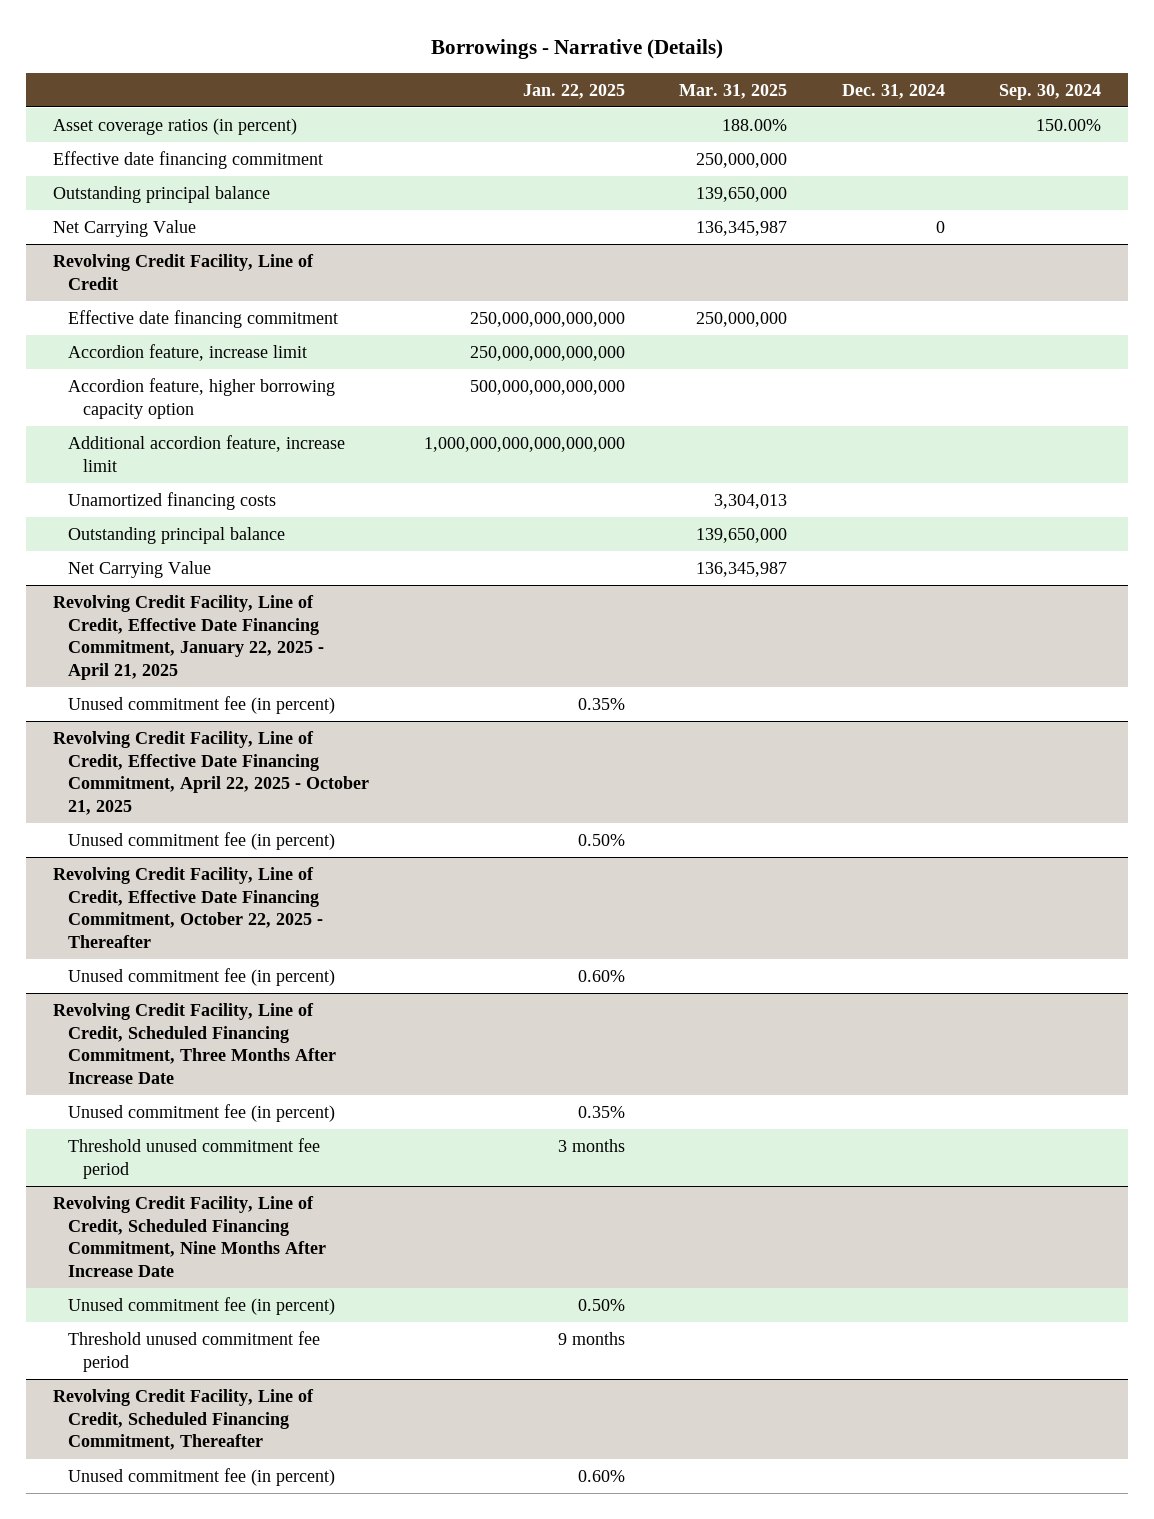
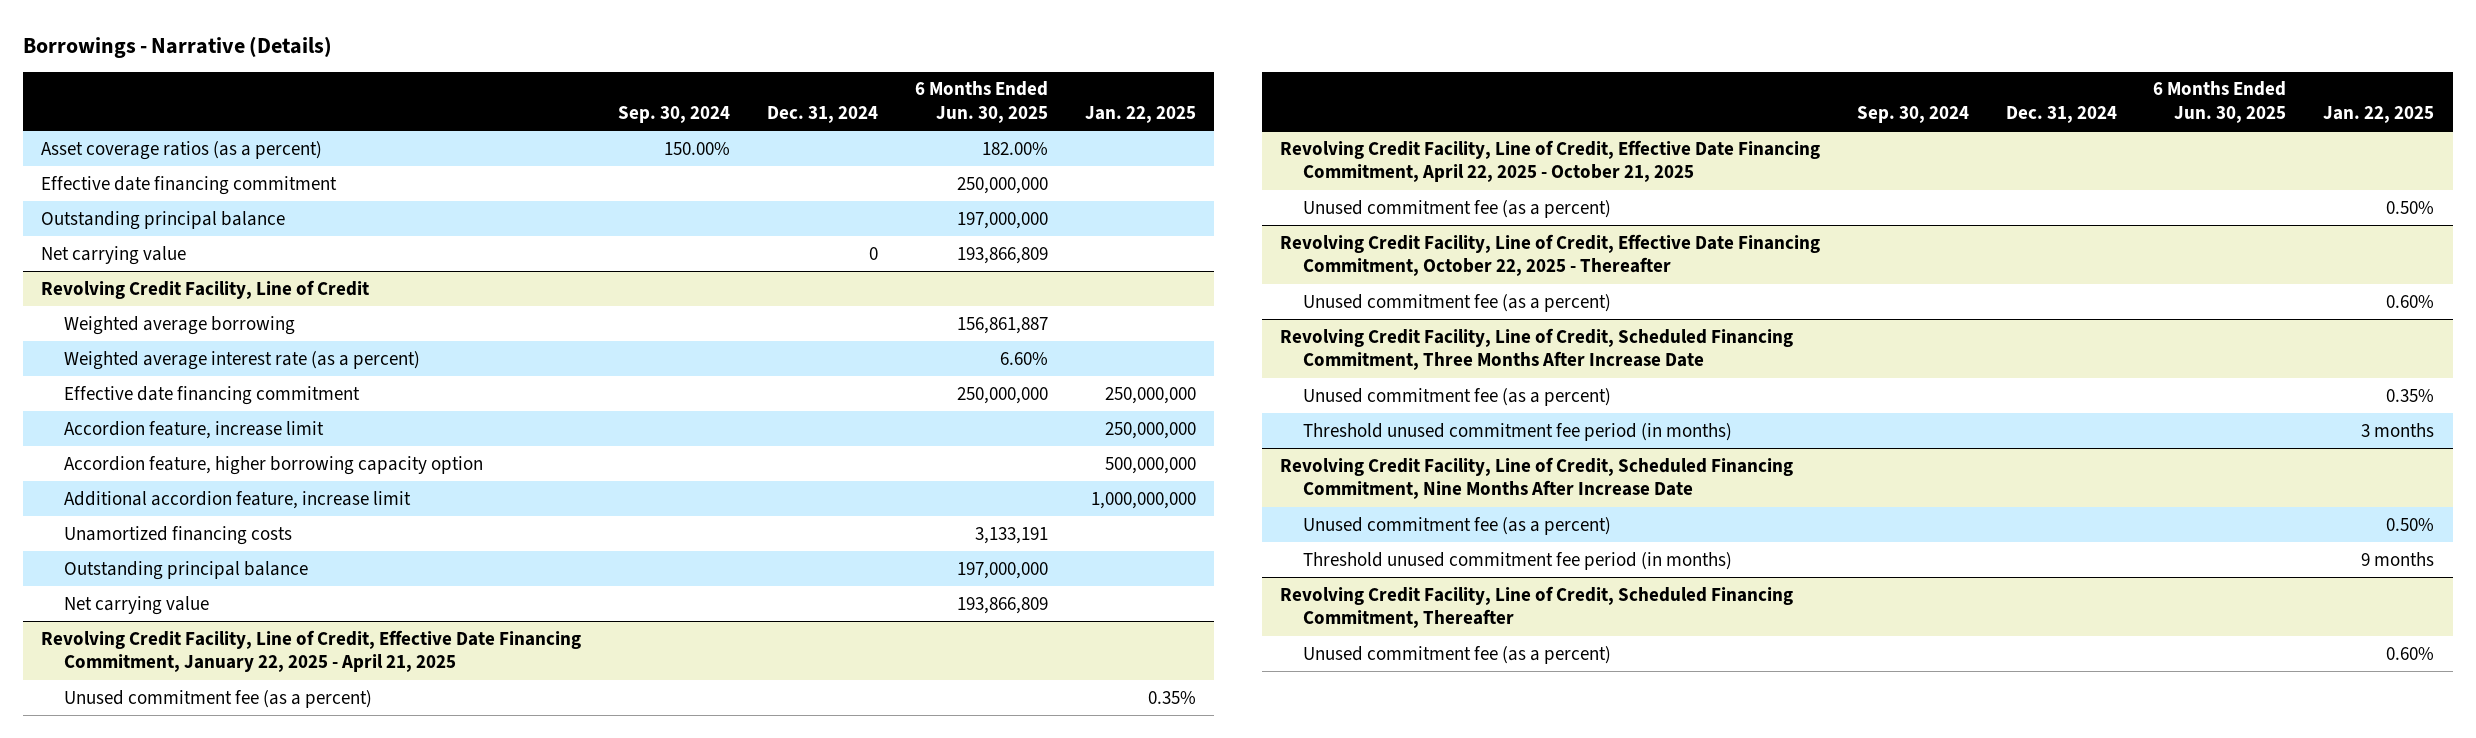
- | Jan. 22, 2025 | Mar. 31, 2025 | Dec. 31, 2024 | Sep. 30, 2024
+ | Sep. 30, 2024 | Dec. 31, 2024 | 6 Months Ended Jun. 30, 2025 | Jan. 22, 2025
- Asset coverage ratios (in percent) | | 188.00% | | 150.00%
+ Asset coverage ratios (as a percent) | 150.00% | | 182.00% |
- Net Carrying Value | | 136,345,987 | 0 |
+ Net carrying value | | 0 | 193,866,809 |
@ Revolving Credit Facility, Line of Credit
- Effective date financing commitment | 250,000,000,000,000 | 250,000,000 | |
- Accordion feature, increase limit | 250,000,000,000,000 | | |
- Accordion feature, higher borrowing capacity option | 500,000,000,000,000 | | |
- Additional accordion feature, increase limit | 1,000,000,000,000,000,000 | | |
+ Weighted average borrowing | | | 156,861,887 |
+ Weighted average interest rate (as a percent) | | | 6.60% |
+ Effective date financing commitment | | | 250,000,000 | 250,000,000
+ Accordion feature, increase limit | | | | 250,000,000
+ Accordion feature, higher borrowing capacity option | | | | 500,000,000
+ Additional accordion feature, increase limit | | | | 1,000,000,000
- Net Carrying Value | | 136,345,987 | |
+ Net carrying value | | | 193,866,809 |
@ Revolving Credit Facility, Line of Credit, Effective Date Financing Commitment, January 22, 2025 - April 21, 2025
- Unused commitment fee (in percent) | 0.35% | | |
+ Unused commitment fee (as a percent) | | | | 0.35%
@ Revolving Credit Facility, Line of Credit, Effective Date Financing Commitment, April 22, 2025 - October 21, 2025
- Unused commitment fee (in percent) | 0.50% | | |
+ Unused commitment fee (as a percent) | | | | 0.50%
@ Revolving Credit Facility, Line of Credit, Effective Date Financing Commitment, October 22, 2025 - Thereafter
- Unused commitment fee (in percent) | 0.60% | | |
+ Unused commitment fee (as a percent) | | | | 0.60%
@ Revolving Credit Facility, Line of Credit, Scheduled Financing Commitment, Three Months After Increase Date
- Unused commitment fee (in percent) | 0.35% | | |
- Threshold unused commitment fee period | 3 months | | |
+ Unused commitment fee (as a percent) | | | | 0.35%
+ Threshold unused commitment fee period (in months) | | | | 3 months
@ Revolving Credit Facility, Line of Credit, Scheduled Financing Commitment, Nine Months After Increase Date
- Unused commitment fee (in percent) | 0.50% | | |
- Threshold unused commitment fee period | 9 months | | |
+ Unused commitment fee (as a percent) | | | | 0.50%
+ Threshold unused commitment fee period (in months) | | | | 9 months
@ Revolving Credit Facility, Line of Credit, Scheduled Financing Commitment, Thereafter
- Unused commitment fee (in percent) | 0.60% | | |
+ Unused commitment fee (as a percent) | | | | 0.60%

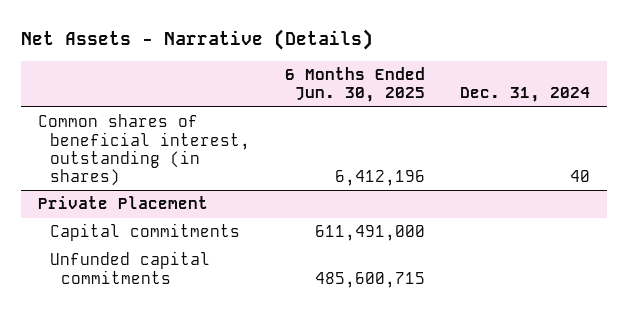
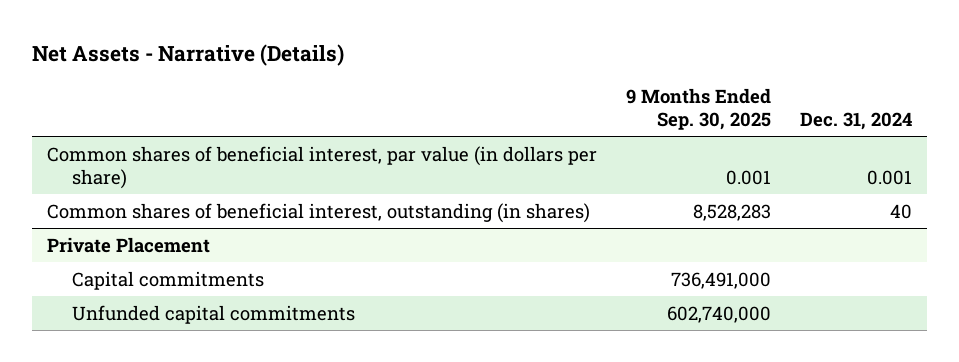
- | 6 Months Ended Jun. 30, 2025 | Dec. 31, 2024
+ | 9 Months Ended Sep. 30, 2025 | Dec. 31, 2024
+ Common shares of beneficial interest, par value (in dollars per share) | 0.001 | 0.001

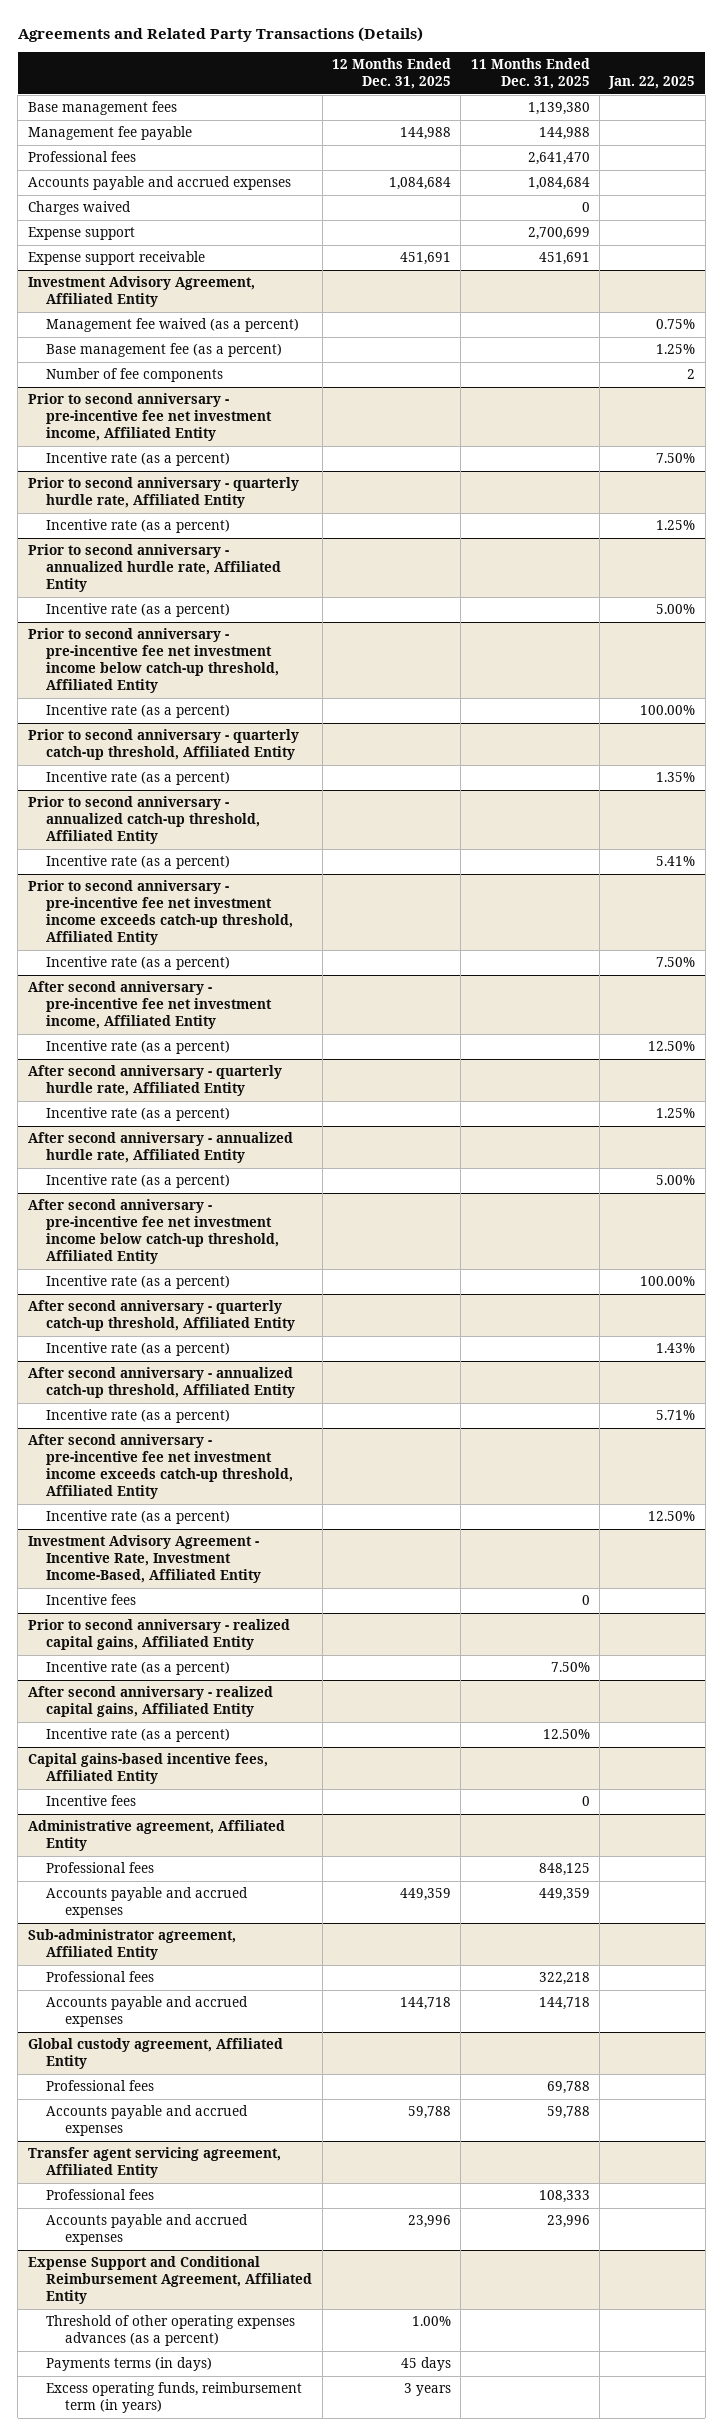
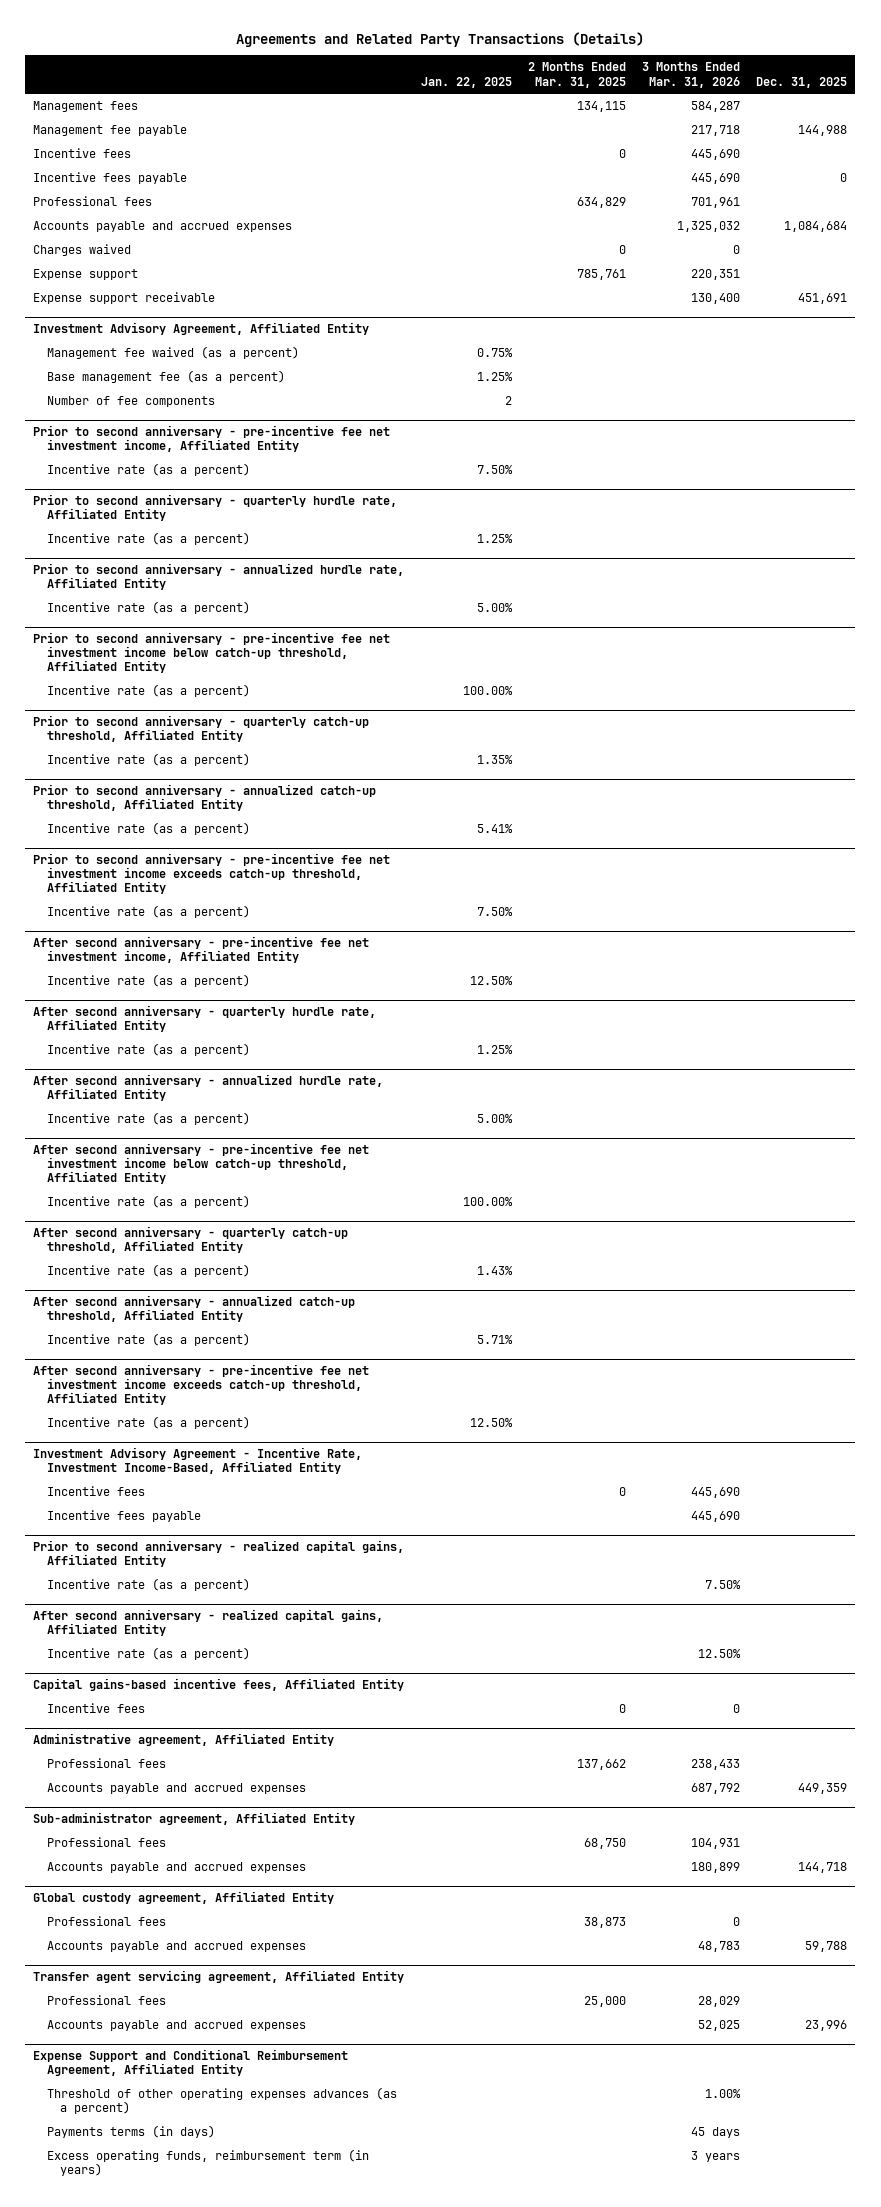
- | 12 Months Ended Dec. 31, 2025 | 11 Months Ended Dec. 31, 2025 | Jan. 22, 2025
+ | Jan. 22, 2025 | 2 Months Ended Mar. 31, 2025 | 3 Months Ended Mar. 31, 2026 | Dec. 31, 2025
- Base management fees | | 1,139,380 |
+ Management fees | | 134,115 | 584,287 |
+ Incentive fees | | 0 | 445,690 |
+ Incentive fees payable | | | 445,690 | 0
@ Investment Advisory Agreement - Incentive Rate, Investment Income-Based, Affiliated Entity
+ Incentive fees payable | | | 445,690 |

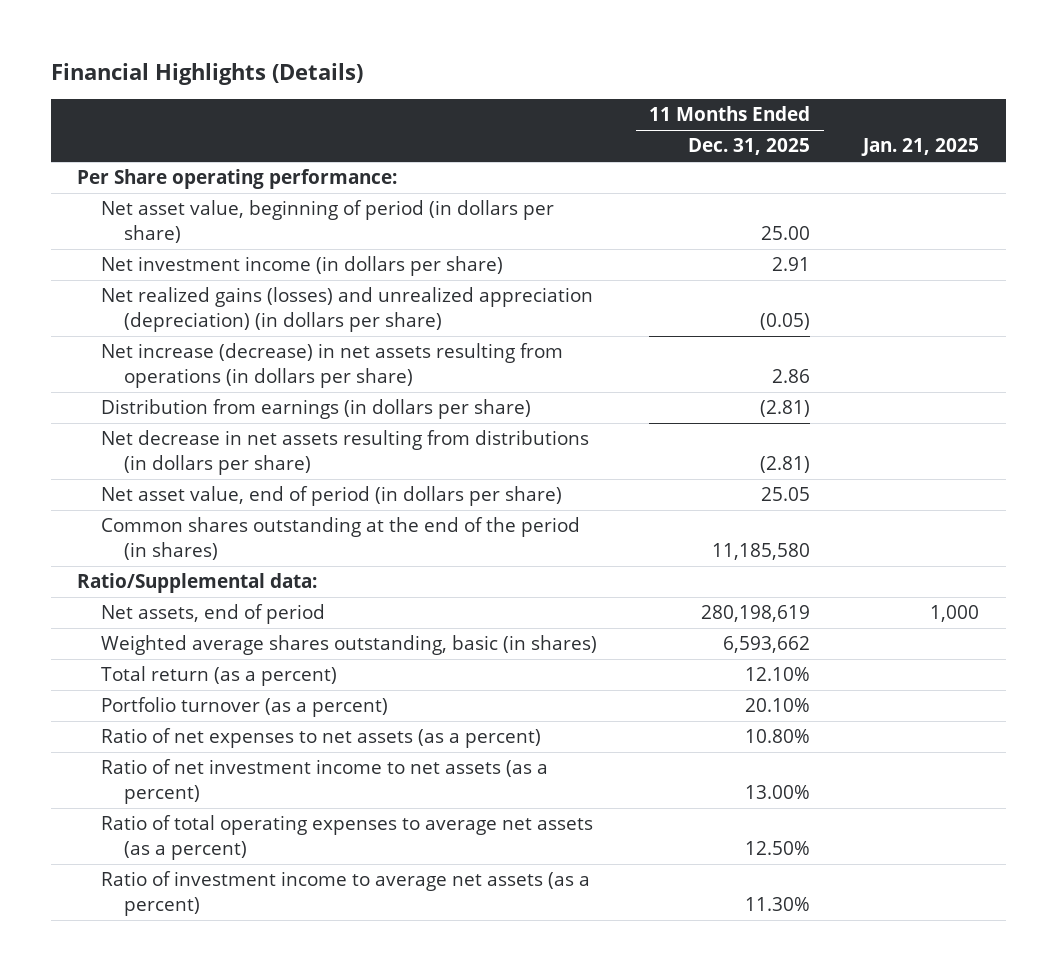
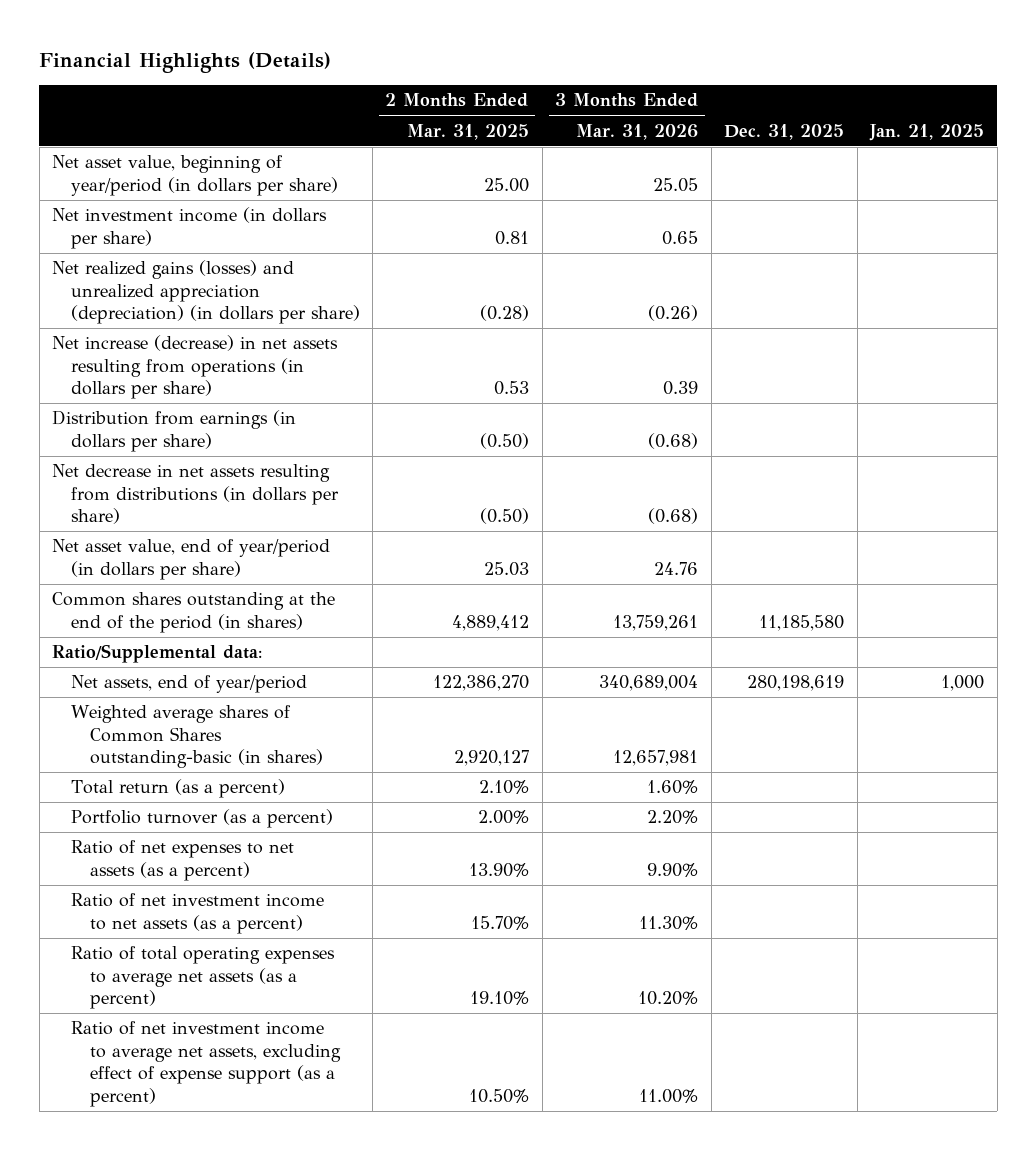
- | 11 Months Ended Dec. 31, 2025 | Jan. 21, 2025
+ | 2 Months Ended Mar. 31, 2025 | 3 Months Ended Mar. 31, 2026 | Dec. 31, 2025 | Jan. 21, 2025
- Per Share operating performance:
- Net asset value, beginning of period (in dollars per share) | 25.00 |
+ Net asset value, beginning of year/period (in dollars per share) | 25.00 | 25.05 | |
- Net asset value, end of period (in dollars per share) | 25.05 |
+ Net asset value, end of year/period (in dollars per share) | 25.03 | 24.76 | |
- Net assets, end of period | 280,198,619 | 1,000
- Weighted average shares outstanding, basic (in shares) | 6,593,662 |
+ Net assets, end of year/period | 122,386,270 | 340,689,004 | 280,198,619 | 1,000
+ Weighted average shares of Common Shares outstanding-basic (in shares) | 2,920,127 | 12,657,981 | |
- Ratio of investment income to average net assets (as a percent) | 11.30% |
+ Ratio of net investment income to average net assets, excluding effect of expense support (as a percent) | 10.50% | 11.00% | |

